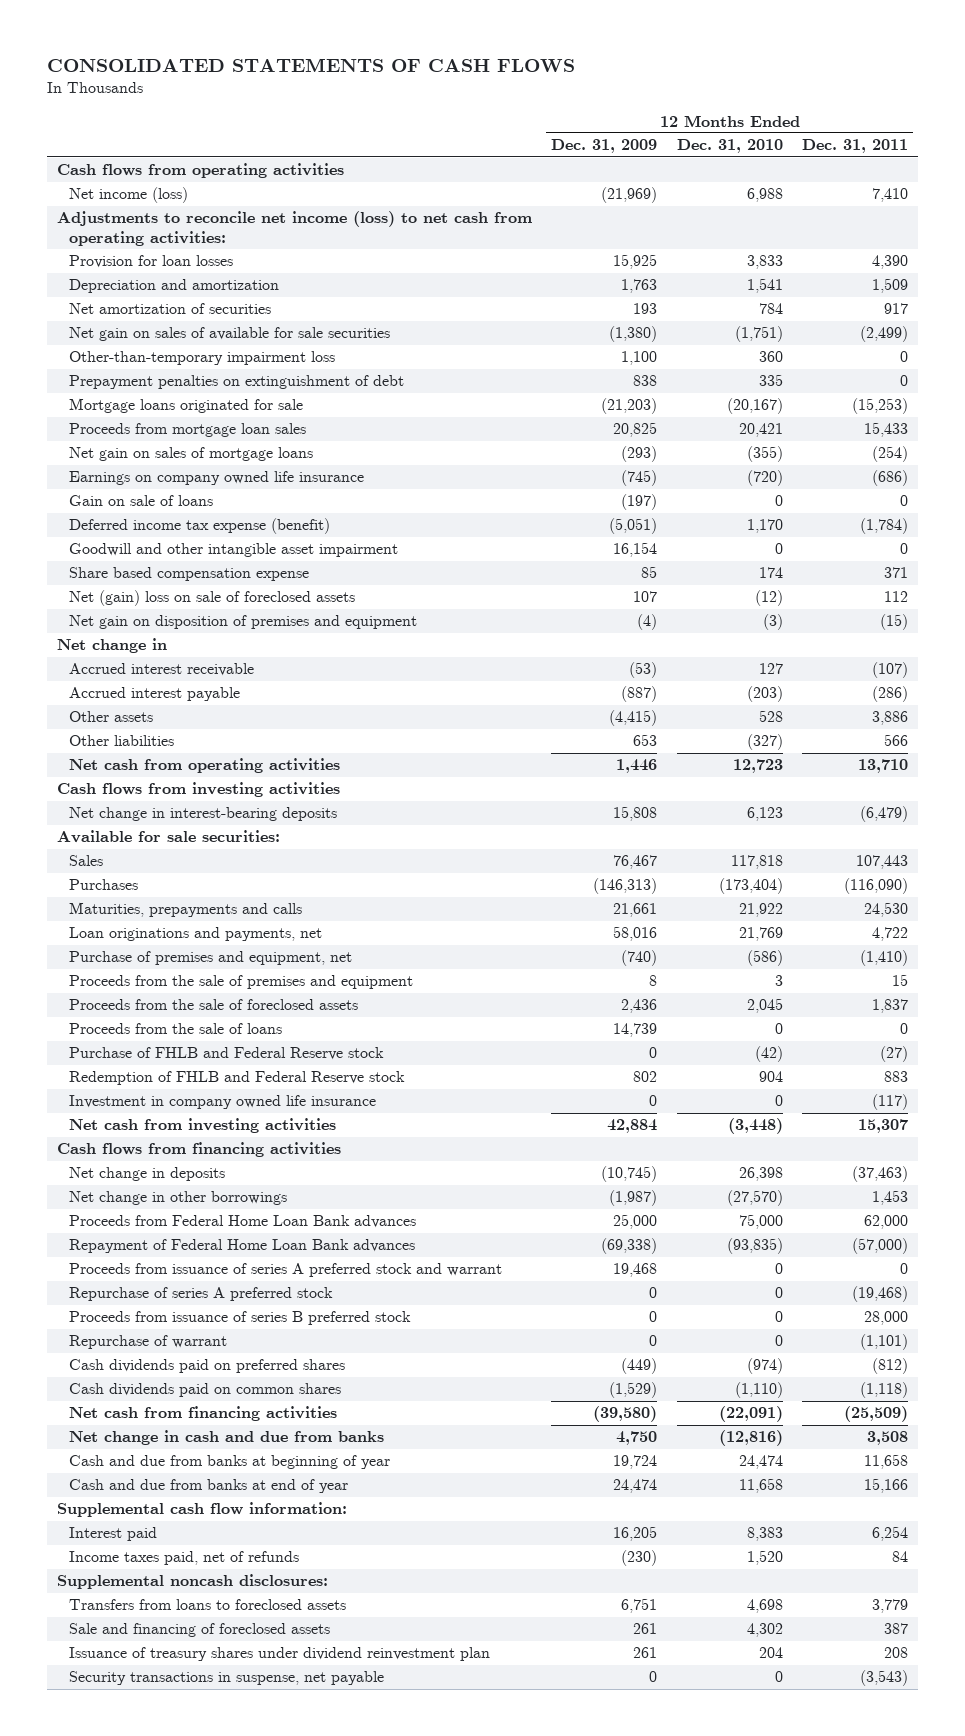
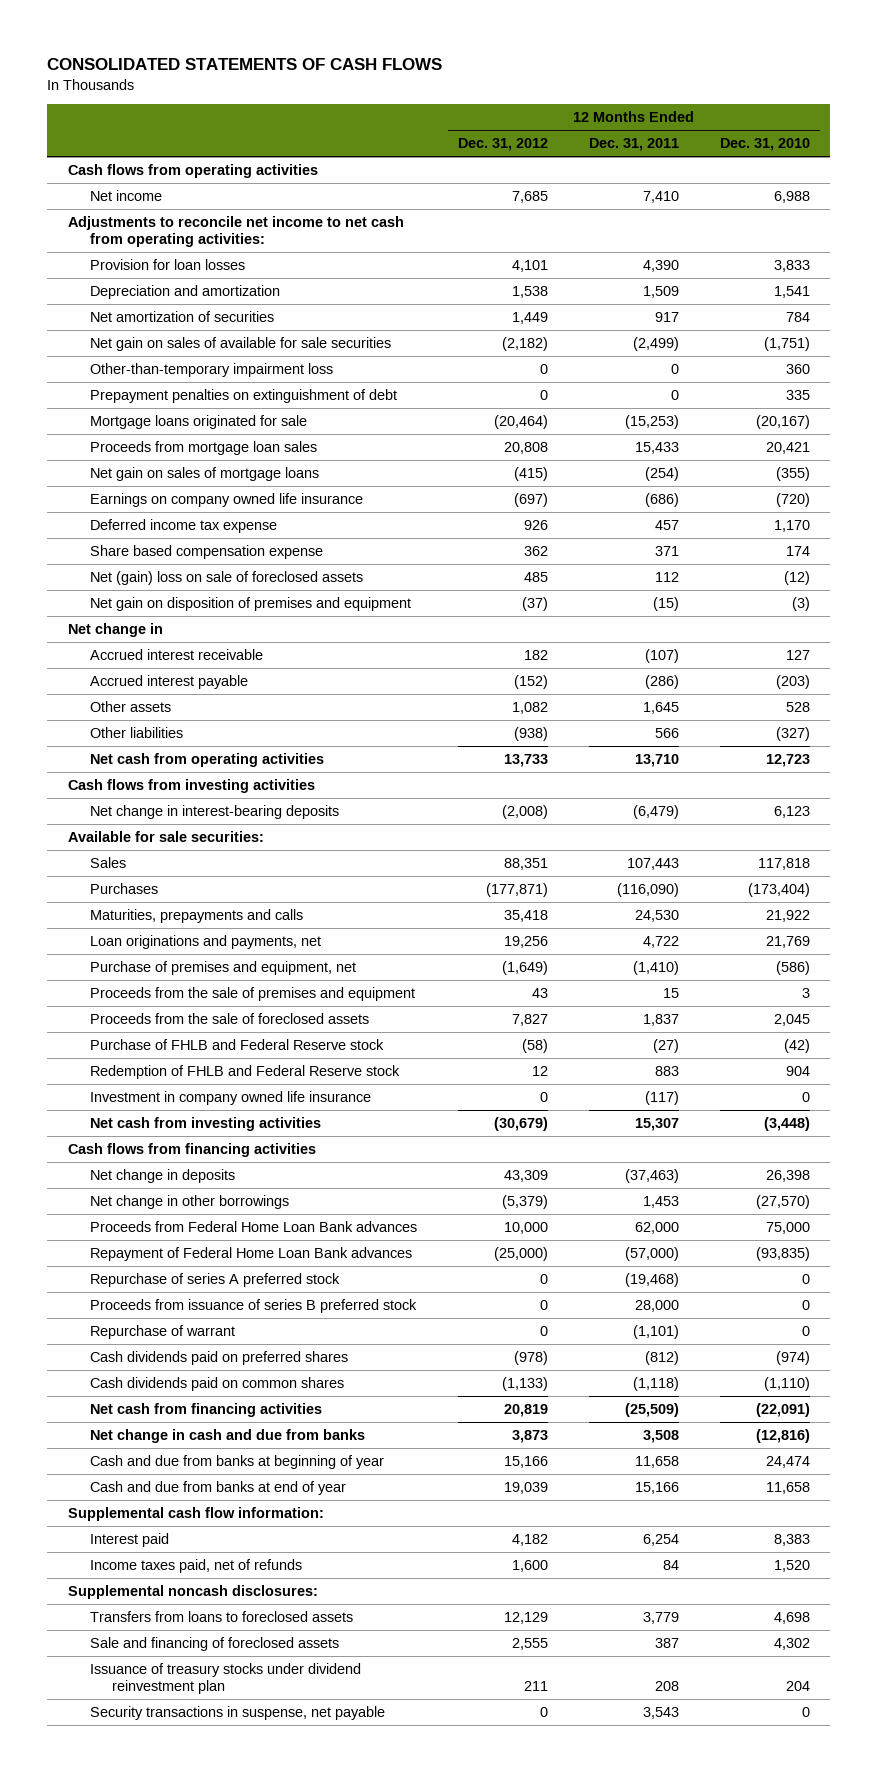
- | 12 Months Ended Dec. 31, 2009 | 12 Months Ended Dec. 31, 2010 | 12 Months Ended Dec. 31, 2011
+ | 12 Months Ended Dec. 31, 2012 | 12 Months Ended Dec. 31, 2011 | 12 Months Ended Dec. 31, 2010
- Net income (loss) | (21,969) | 6,988 | 7,410
- Adjustments to reconcile net income (loss) to net cash from operating activities:
+ Net income | 7,685 | 7,410 | 6,988
+ Adjustments to reconcile net income to net cash from operating activities:
- Gain on sale of loans | (197) | 0 | 0
- Deferred income tax expense (benefit) | (5,051) | 1,170 | (1,784)
- Goodwill and other intangible asset impairment | 16,154 | 0 | 0
+ Deferred income tax expense | 926 | 457 | 1,170
- Other assets | (4,415) | 528 | 3,886
+ Other assets | 1,082 | 1,645 | 528
- Proceeds from the sale of loans | 14,739 | 0 | 0
- Proceeds from issuance of series A preferred stock and warrant | 19,468 | 0 | 0
- Issuance of treasury shares under dividend reinvestment plan | 261 | 204 | 208
- Security transactions in suspense, net payable | 0 | 0 | (3,543)
+ Issuance of treasury stocks under dividend reinvestment plan | 211 | 208 | 204
+ Security transactions in suspense, net payable | 0 | 3,543 | 0

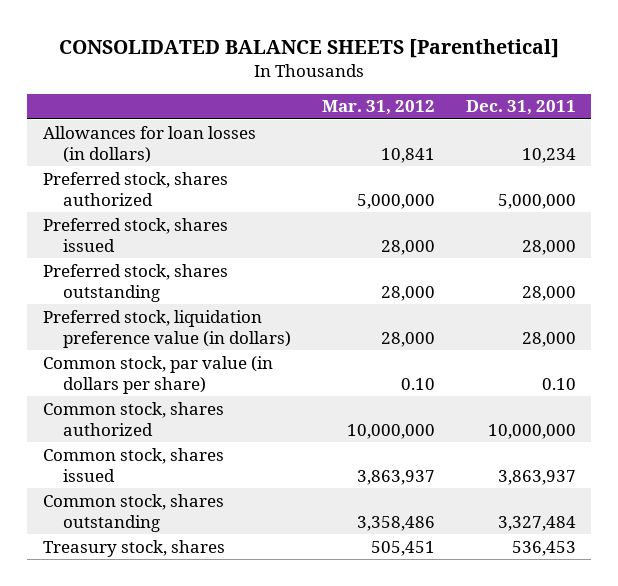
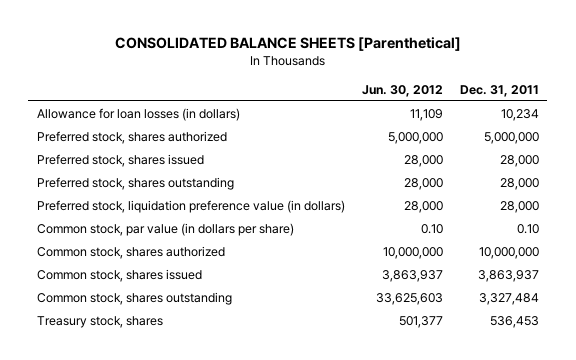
- | Mar. 31, 2012 | Dec. 31, 2011
+ | Jun. 30, 2012 | Dec. 31, 2011
- Allowances for loan losses (in dollars) | 10,841 | 10,234
+ Allowance for loan losses (in dollars) | 11,109 | 10,234

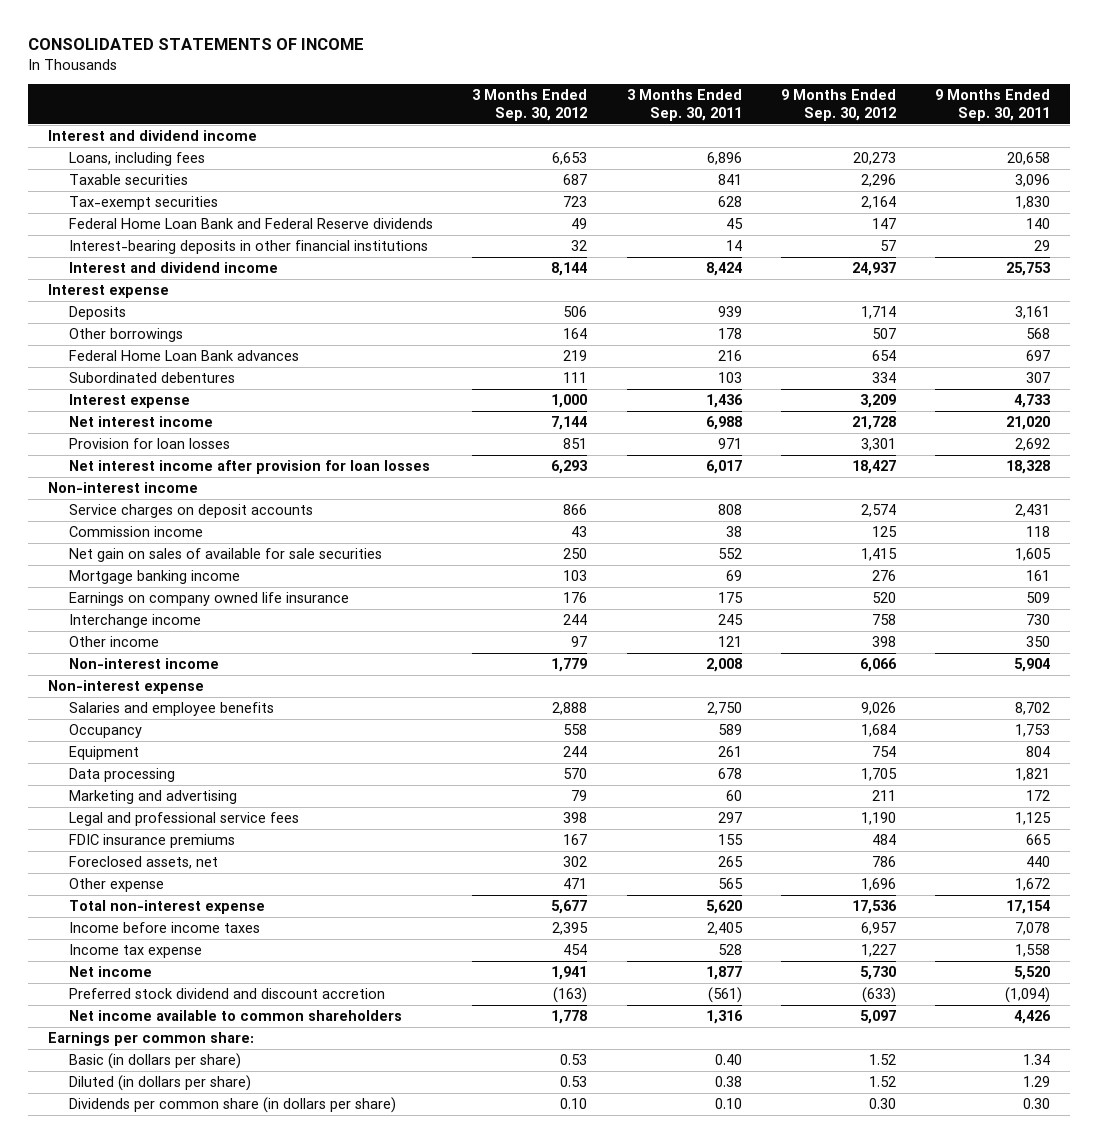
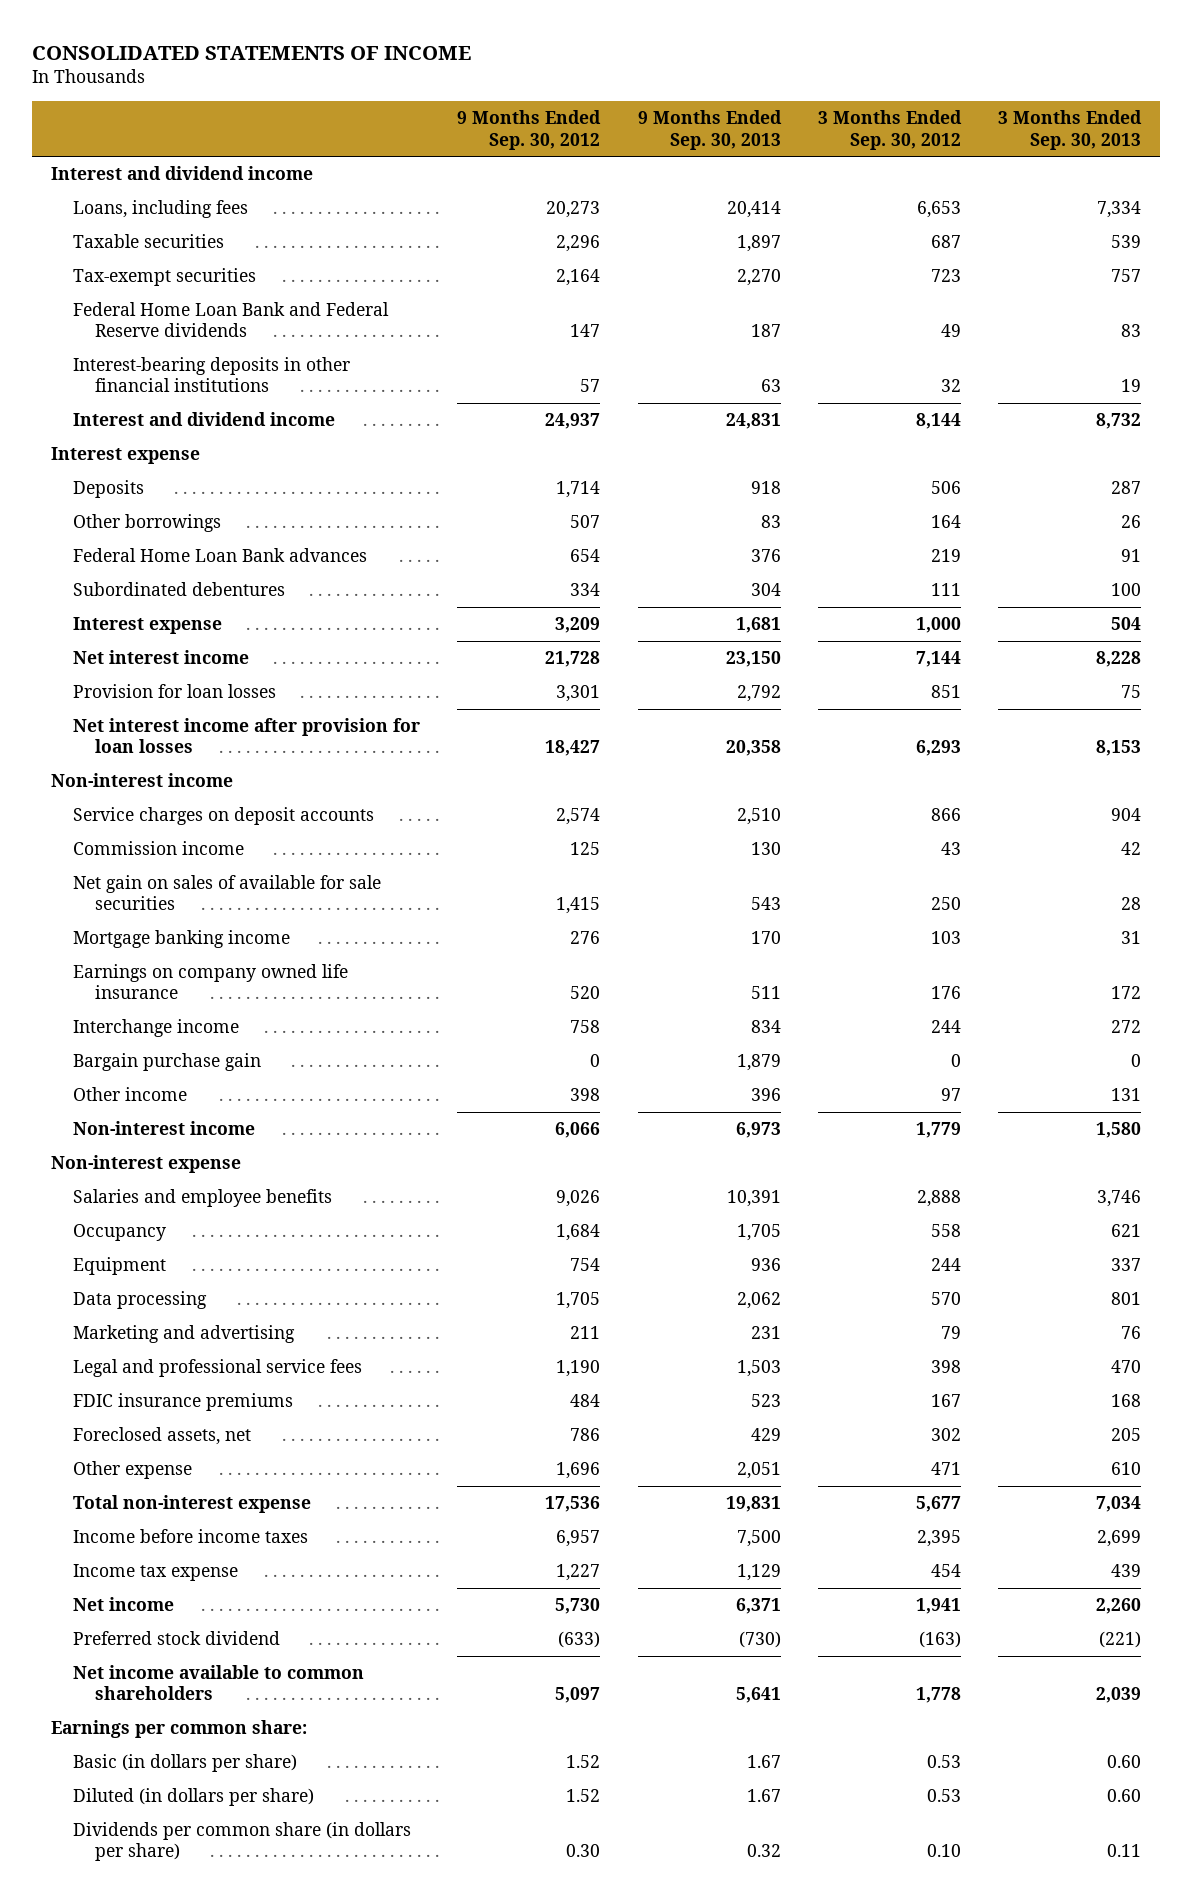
- | 3 Months Ended Sep. 30, 2012 | 3 Months Ended Sep. 30, 2011 | 9 Months Ended Sep. 30, 2012 | 9 Months Ended Sep. 30, 2011
+ | 9 Months Ended Sep. 30, 2012 | 9 Months Ended Sep. 30, 2013 | 3 Months Ended Sep. 30, 2012 | 3 Months Ended Sep. 30, 2013
+ Bargain purchase gain | 0 | 1,879 | 0 | 0
- Preferred stock dividend and discount accretion | (163) | (561) | (633) | (1,094)
+ Preferred stock dividend | (633) | (730) | (163) | (221)

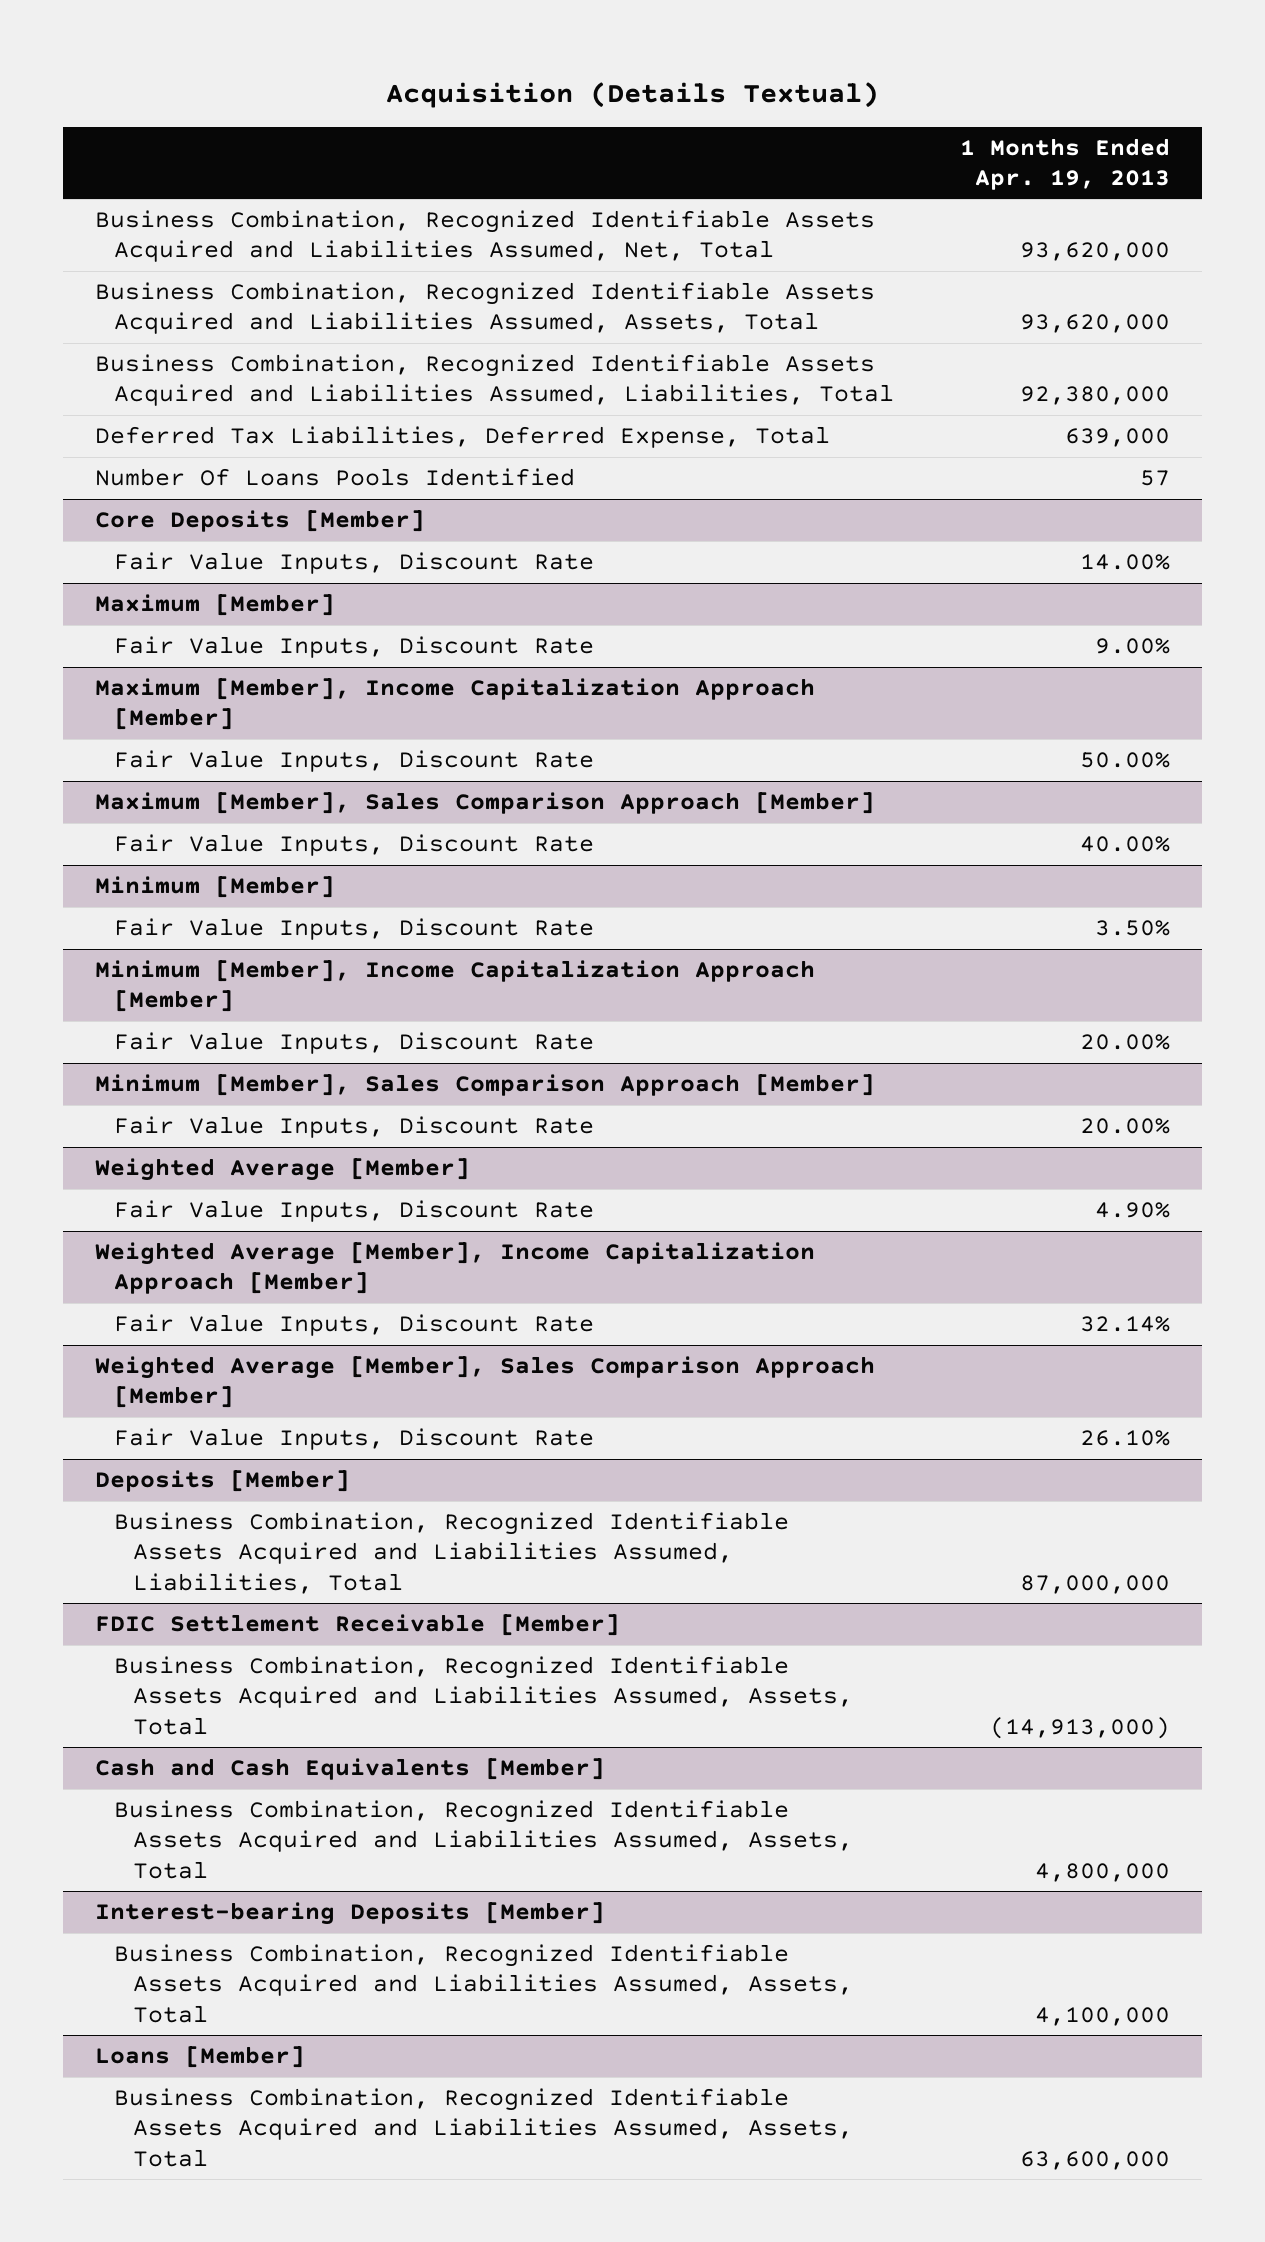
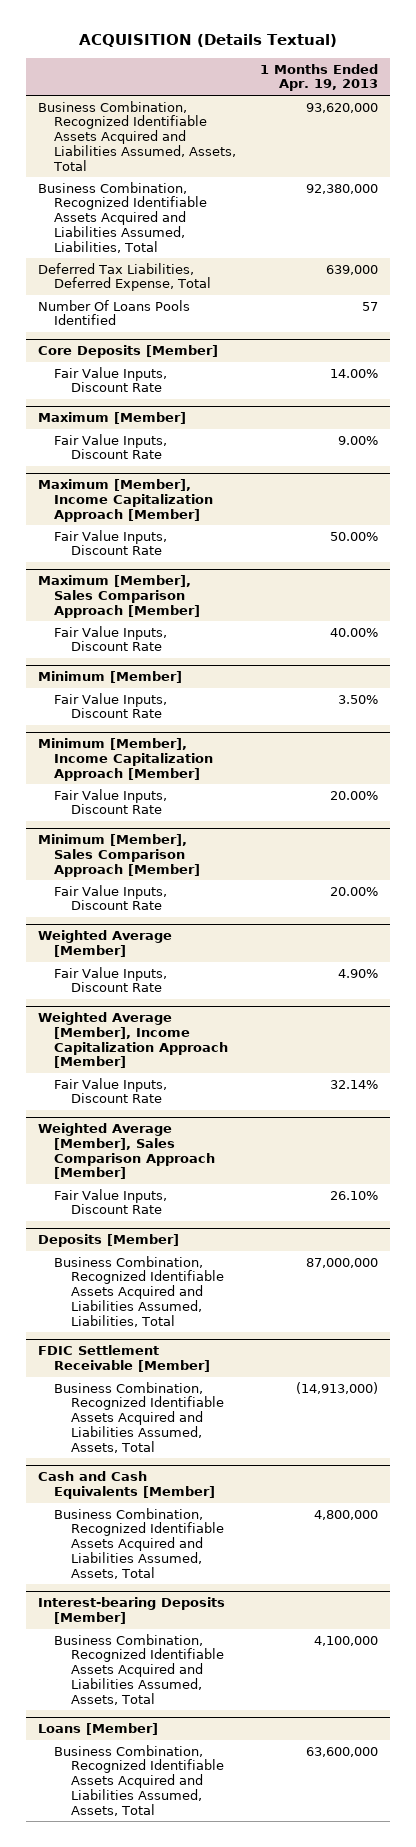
- Acquisition (Details Textual)
+ ACQUISITION (Details Textual)
- Business Combination, Recognized Identifiable Assets Acquired and Liabilities Assumed, Net, Total | 93,620,000

